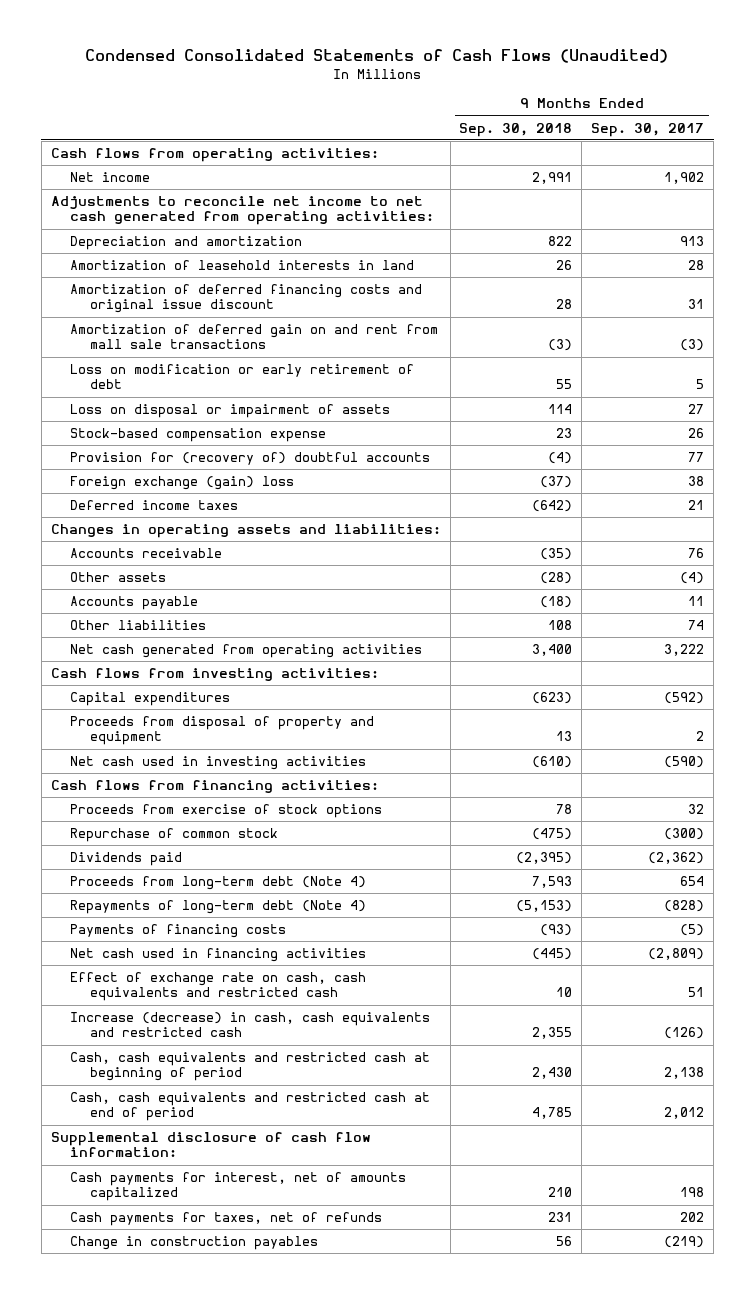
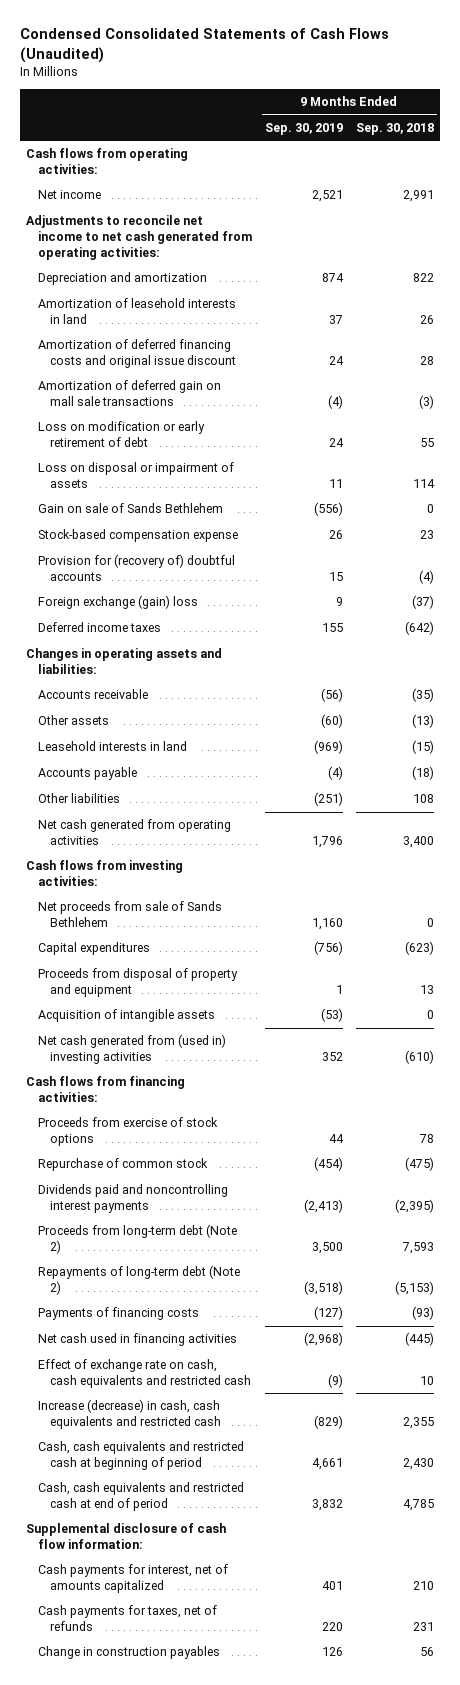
- | 9 Months Ended Sep. 30, 2018 | 9 Months Ended Sep. 30, 2017
+ | 9 Months Ended Sep. 30, 2019 | 9 Months Ended Sep. 30, 2018
- Amortization of deferred gain on and rent from mall sale transactions | (3) | (3)
+ Amortization of deferred gain on mall sale transactions | (4) | (3)
+ Gain on sale of Sands Bethlehem | (556) | 0
- Other assets | (28) | (4)
+ Other assets | (60) | (13)
+ Leasehold interests in land | (969) | (15)
+ Net proceeds from sale of Sands Bethlehem | 1,160 | 0
- Net cash used in investing activities | (610) | (590)
+ Acquisition of intangible assets | (53) | 0
+ Net cash generated from (used in) investing activities | 352 | (610)
- Dividends paid | (2,395) | (2,362)
- Proceeds from long-term debt (Note 4) | 7,593 | 654
- Repayments of long-term debt (Note 4) | (5,153) | (828)
+ Dividends paid and noncontrolling interest payments | (2,413) | (2,395)
+ Proceeds from long-term debt (Note 2) | 3,500 | 7,593
+ Repayments of long-term debt (Note 2) | (3,518) | (5,153)

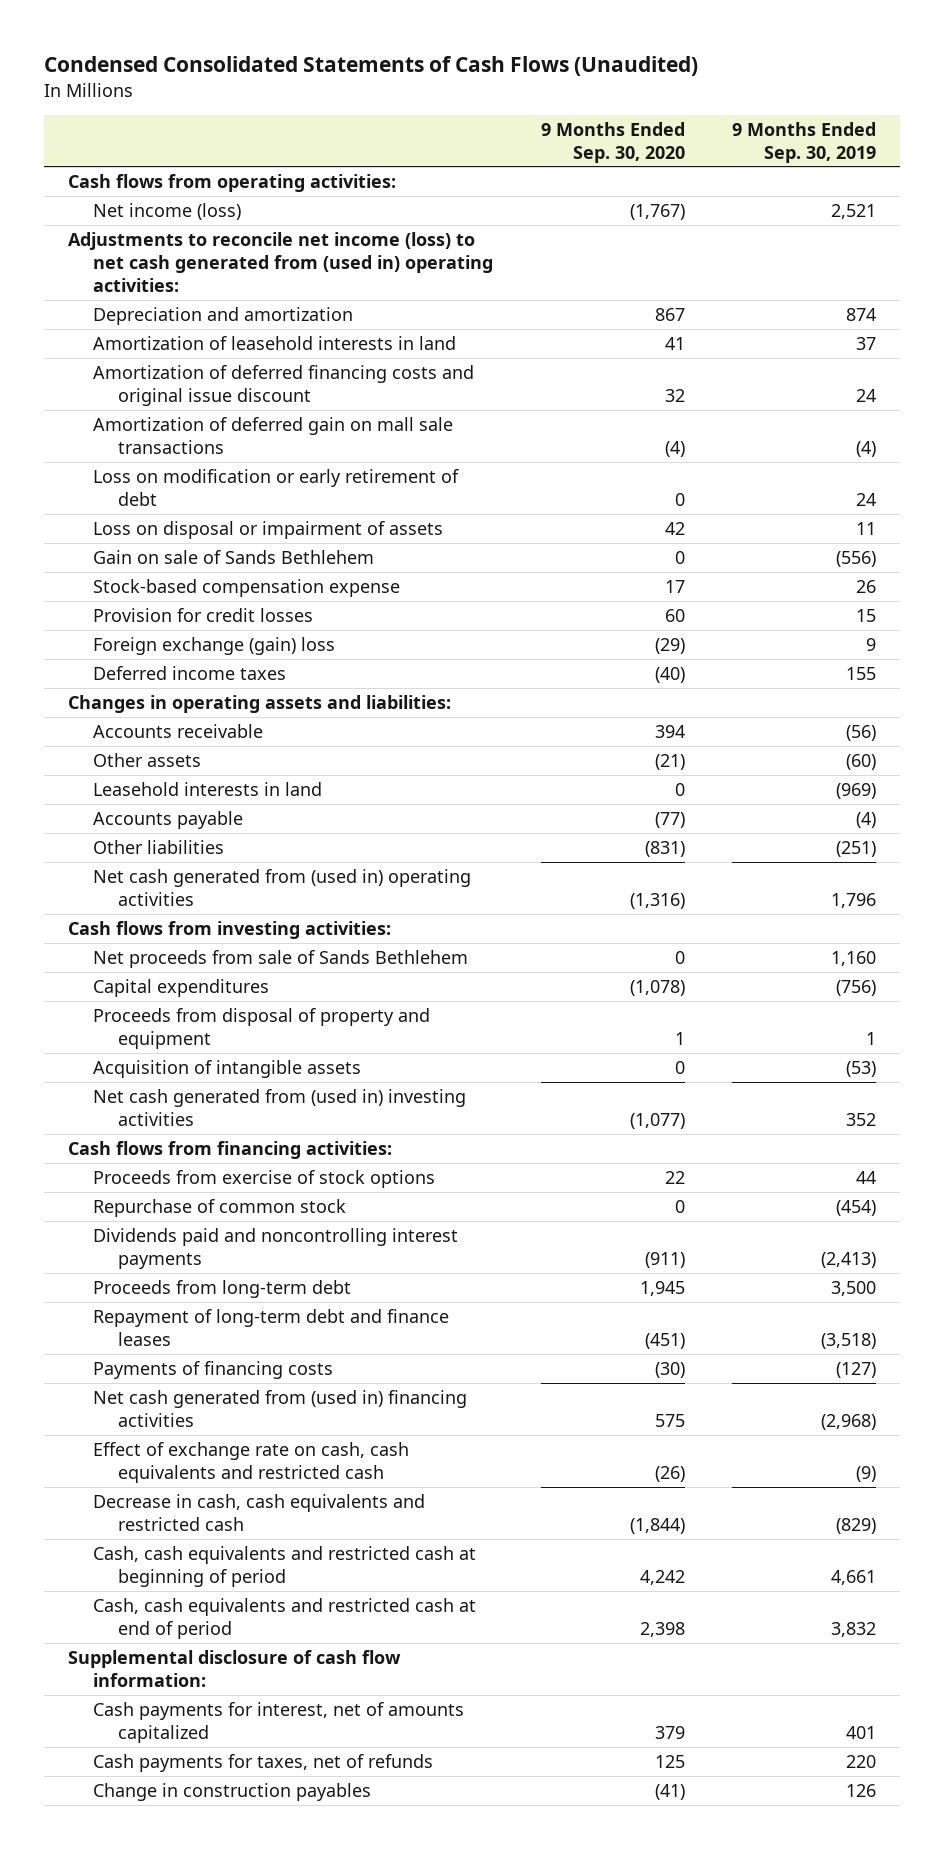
- | 9 Months Ended Sep. 30, 2019 | 9 Months Ended Sep. 30, 2018
+ | 9 Months Ended Sep. 30, 2020 | 9 Months Ended Sep. 30, 2019
- Net income | 2,521 | 2,991
- Adjustments to reconcile net income to net cash generated from operating activities:
+ Net income (loss) | (1,767) | 2,521
+ Adjustments to reconcile net income (loss) to net cash generated from (used in) operating activities:
- Provision for (recovery of) doubtful accounts | 15 | (4)
+ Provision for credit losses | 60 | 15
- Net cash generated from operating activities | 1,796 | 3,400
+ Net cash generated from (used in) operating activities | (1,316) | 1,796
- Proceeds from long-term debt (Note 2) | 3,500 | 7,593
- Repayments of long-term debt (Note 2) | (3,518) | (5,153)
+ Proceeds from long-term debt | 1,945 | 3,500
+ Repayment of long-term debt and finance leases | (451) | (3,518)
- Net cash used in financing activities | (2,968) | (445)
+ Net cash generated from (used in) financing activities | 575 | (2,968)
- Increase (decrease) in cash, cash equivalents and restricted cash | (829) | 2,355
+ Decrease in cash, cash equivalents and restricted cash | (1,844) | (829)

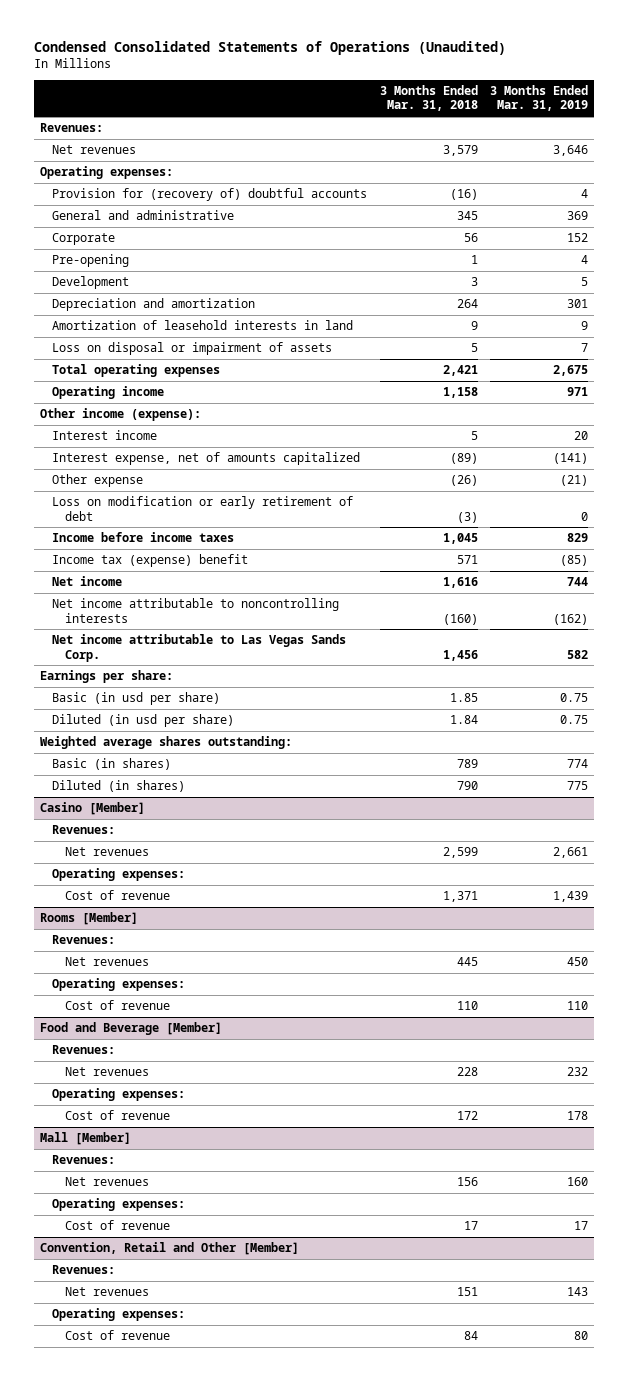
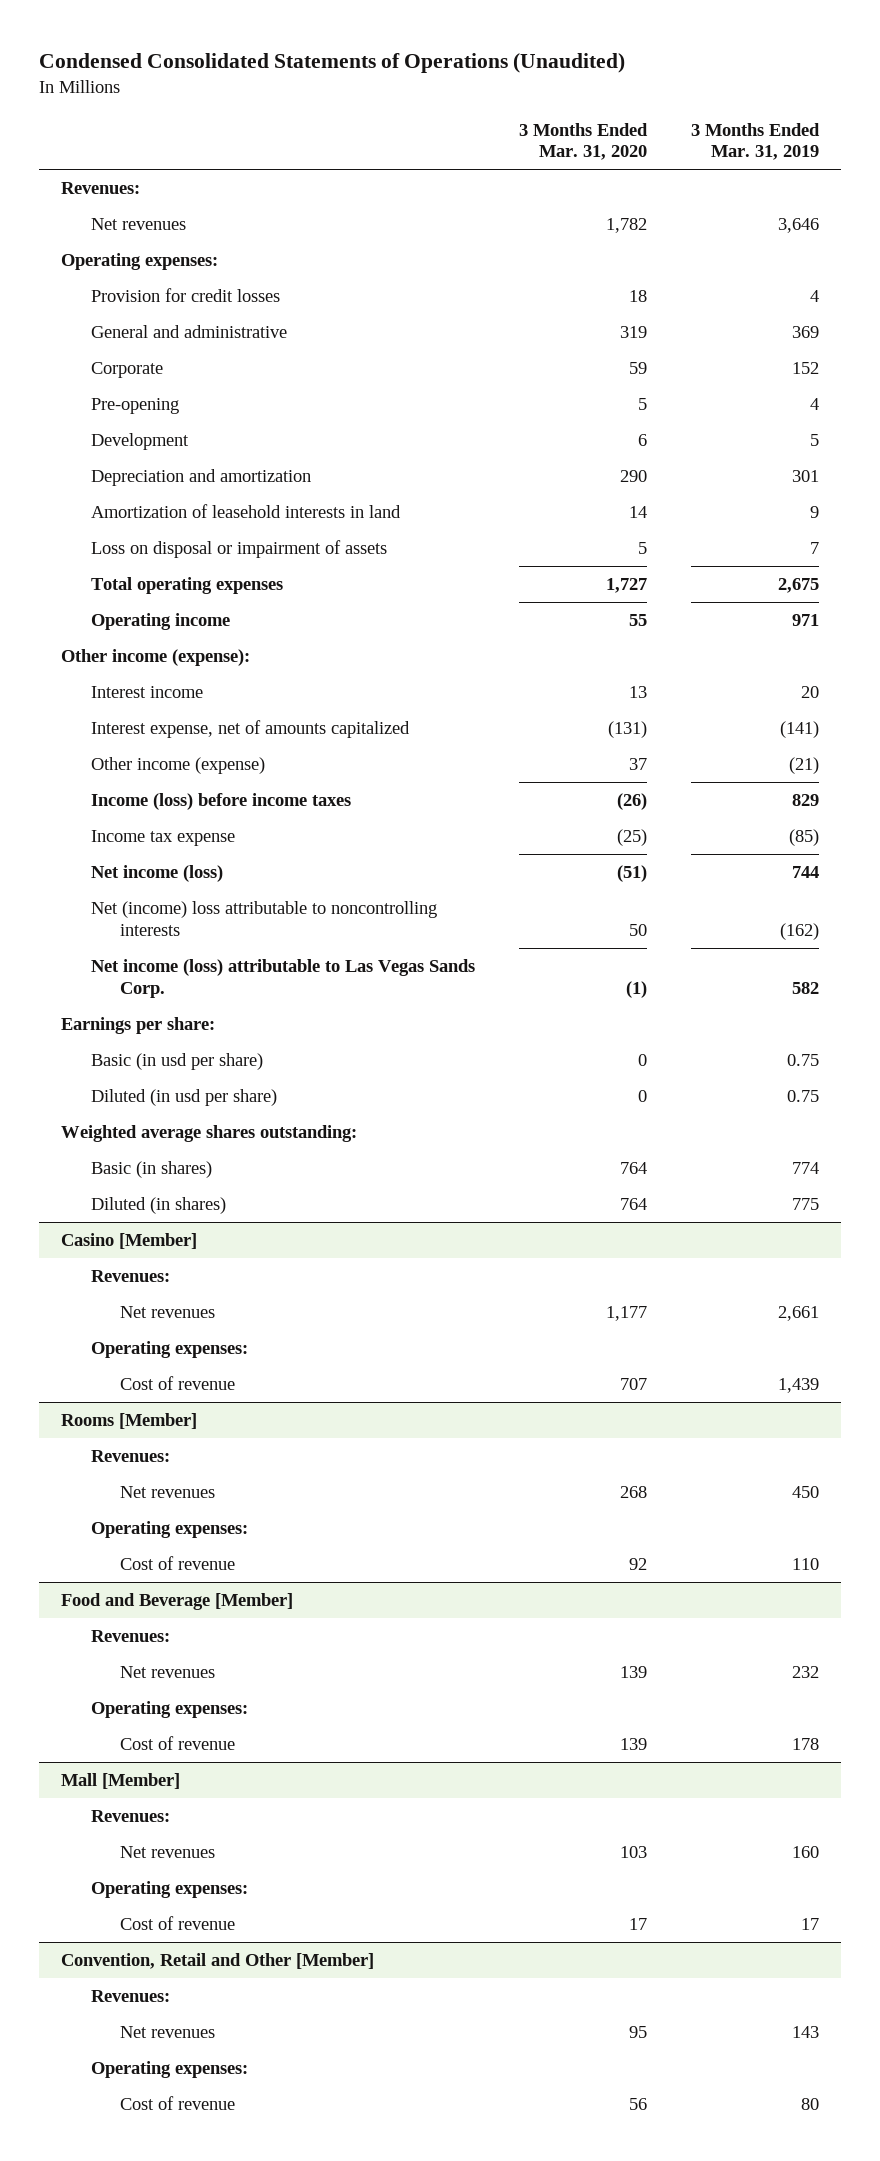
- | 3 Months Ended Mar. 31, 2018 | 3 Months Ended Mar. 31, 2019
+ | 3 Months Ended Mar. 31, 2020 | 3 Months Ended Mar. 31, 2019
- Provision for (recovery of) doubtful accounts | (16) | 4
+ Provision for credit losses | 18 | 4
- Other expense | (26) | (21)
- Loss on modification or early retirement of debt | (3) | 0
- Income before income taxes | 1,045 | 829
- Income tax (expense) benefit | 571 | (85)
- Net income | 1,616 | 744
- Net income attributable to noncontrolling interests | (160) | (162)
- Net income attributable to Las Vegas Sands Corp. | 1,456 | 582
+ Other income (expense) | 37 | (21)
+ Income (loss) before income taxes | (26) | 829
+ Income tax expense | (25) | (85)
+ Net income (loss) | (51) | 744
+ Net (income) loss attributable to noncontrolling interests | 50 | (162)
+ Net income (loss) attributable to Las Vegas Sands Corp. | (1) | 582

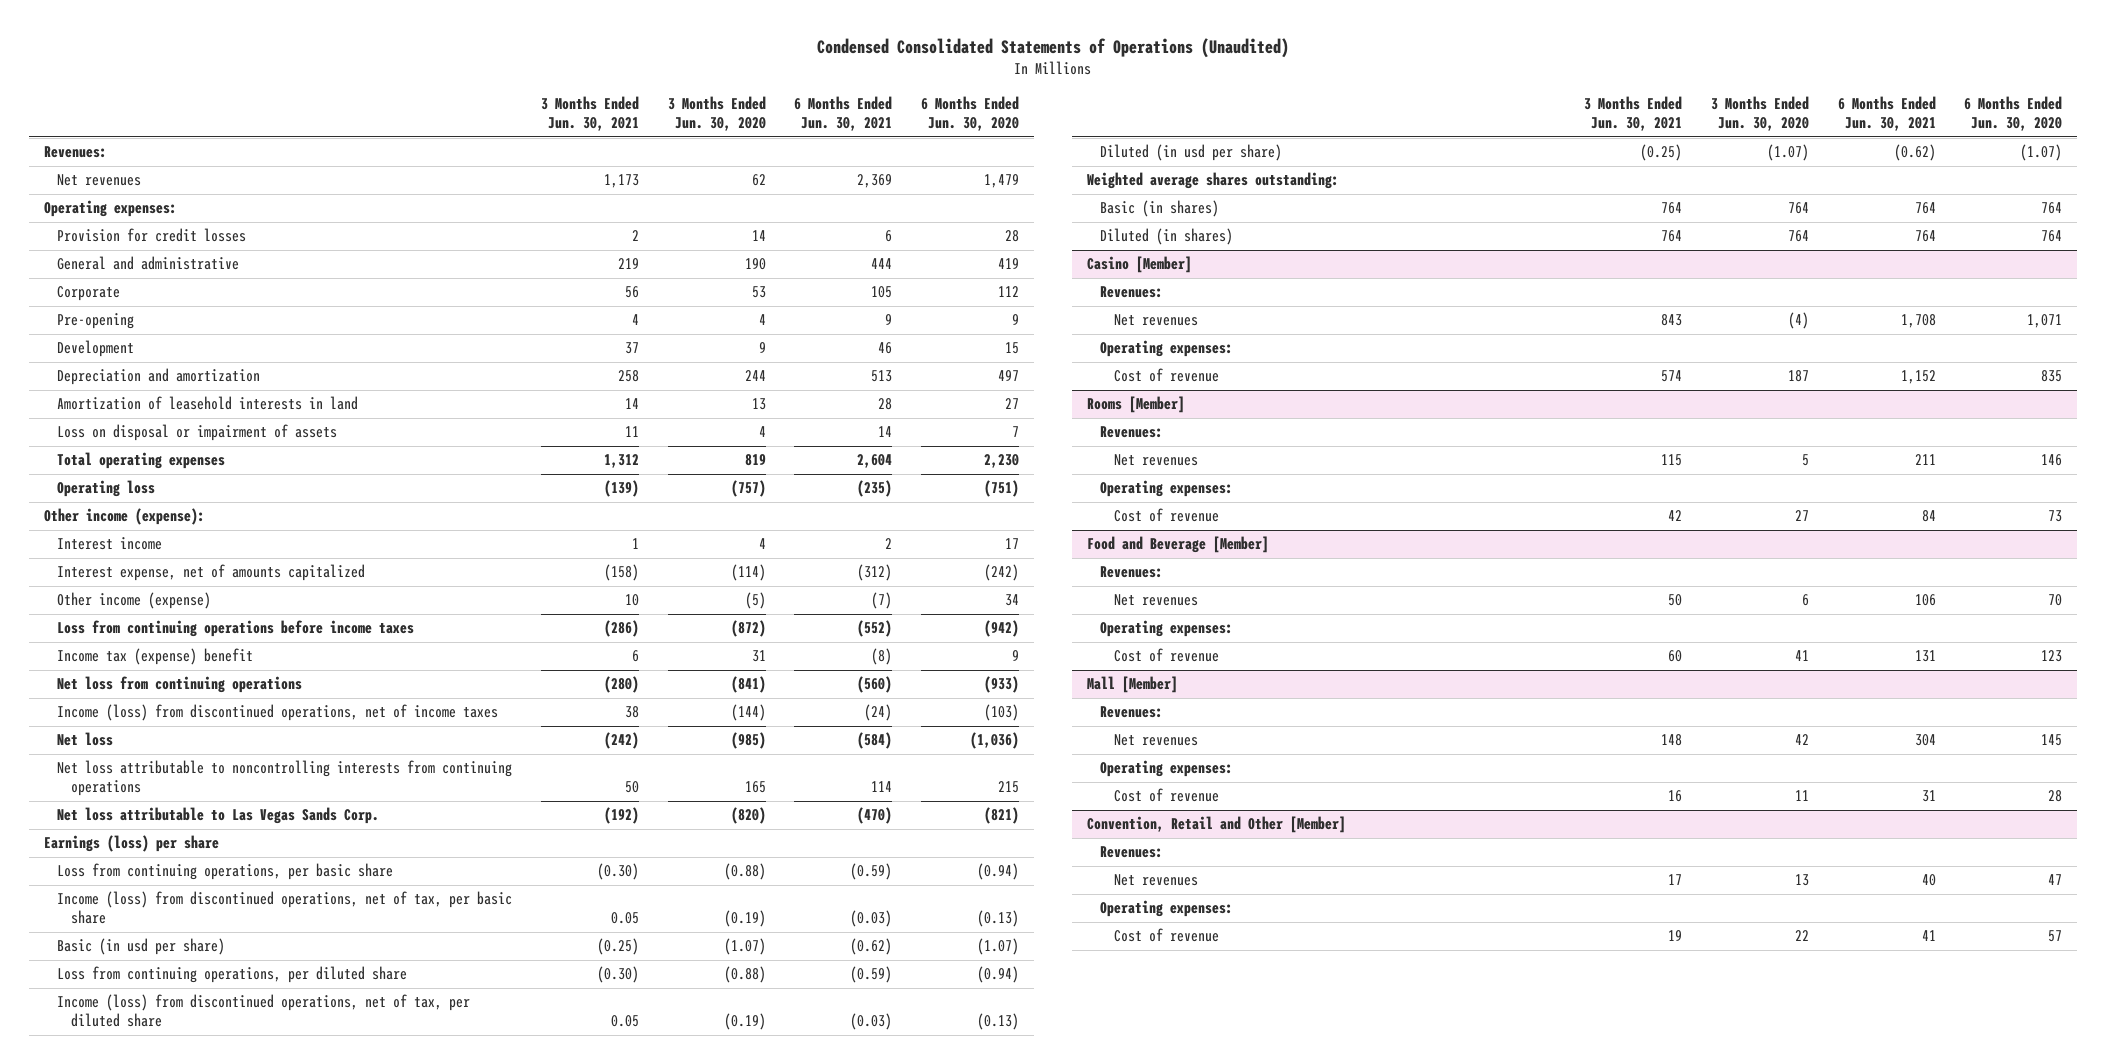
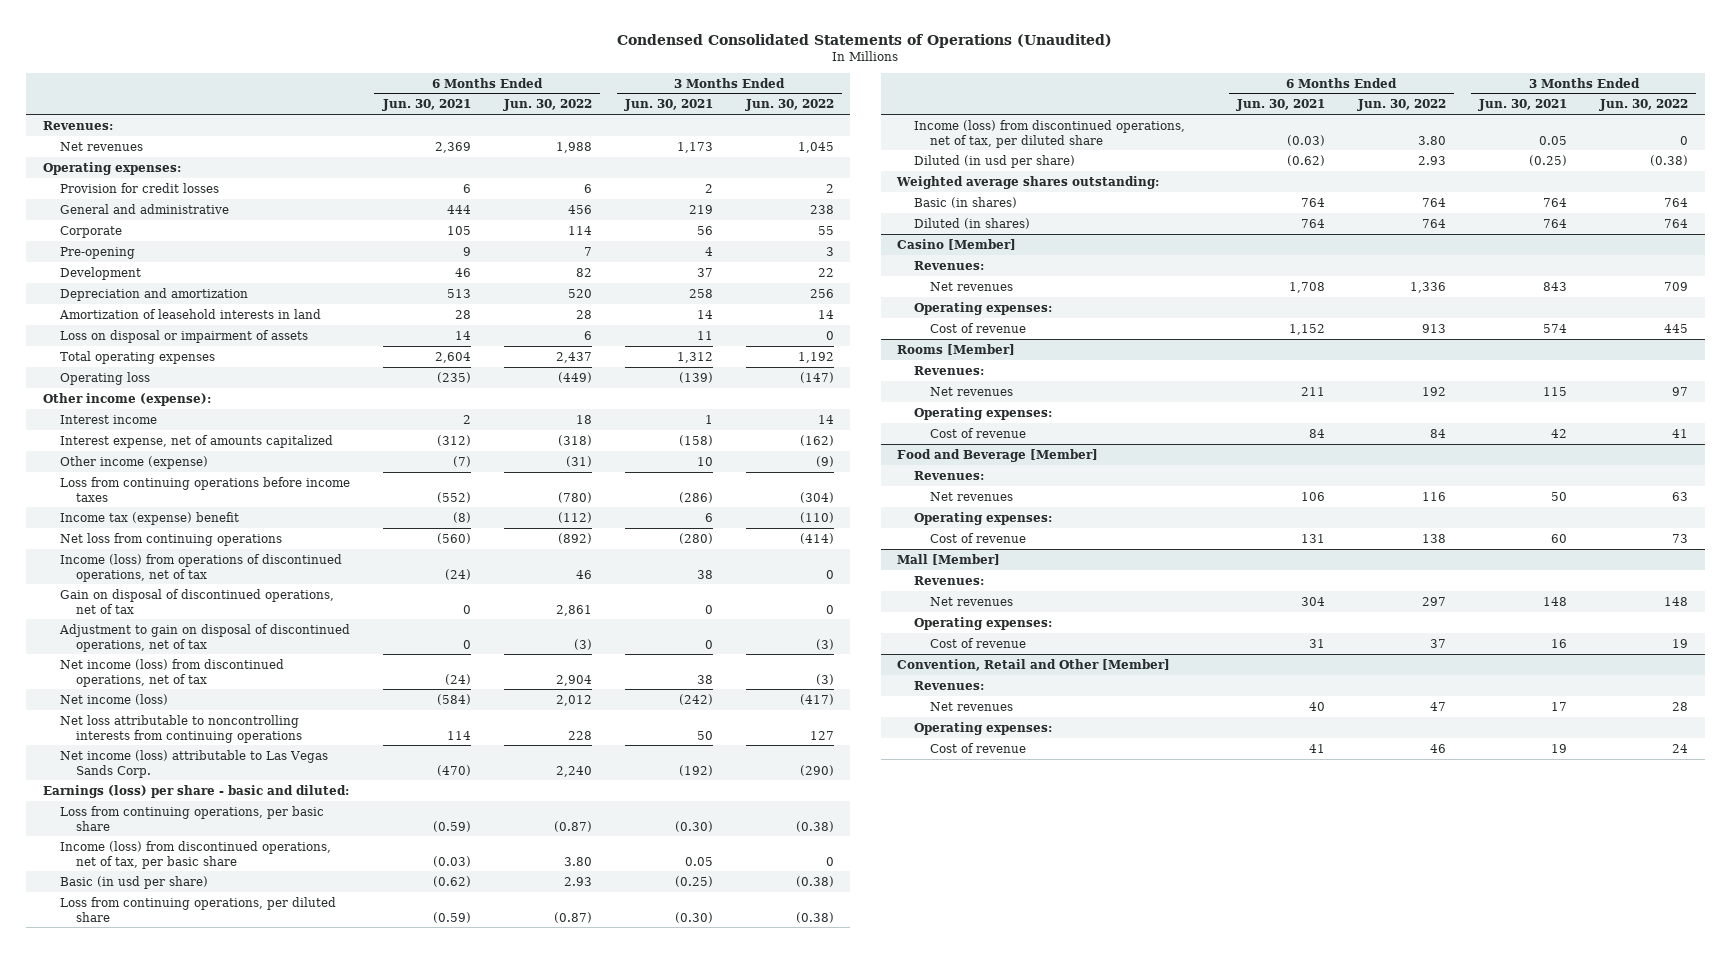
- | 3 Months Ended Jun. 30, 2021 | 3 Months Ended Jun. 30, 2020 | 6 Months Ended Jun. 30, 2021 | 6 Months Ended Jun. 30, 2020
+ | 6 Months Ended Jun. 30, 2021 | 6 Months Ended Jun. 30, 2022 | 3 Months Ended Jun. 30, 2021 | 3 Months Ended Jun. 30, 2022
- Income (loss) from discontinued operations, net of income taxes | 38 | (144) | (24) | (103)
- Net loss | (242) | (985) | (584) | (1,036)
+ Income (loss) from operations of discontinued operations, net of tax | (24) | 46 | 38 | 0
+ Gain on disposal of discontinued operations, net of tax | 0 | 2,861 | 0 | 0
+ Adjustment to gain on disposal of discontinued operations, net of tax | 0 | (3) | 0 | (3)
+ Net income (loss) from discontinued operations, net of tax | (24) | 2,904 | 38 | (3)
+ Net income (loss) | (584) | 2,012 | (242) | (417)
- Net loss attributable to Las Vegas Sands Corp. | (192) | (820) | (470) | (821)
- Earnings (loss) per share
+ Net income (loss) attributable to Las Vegas Sands Corp. | (470) | 2,240 | (192) | (290)
+ Earnings (loss) per share - basic and diluted:

